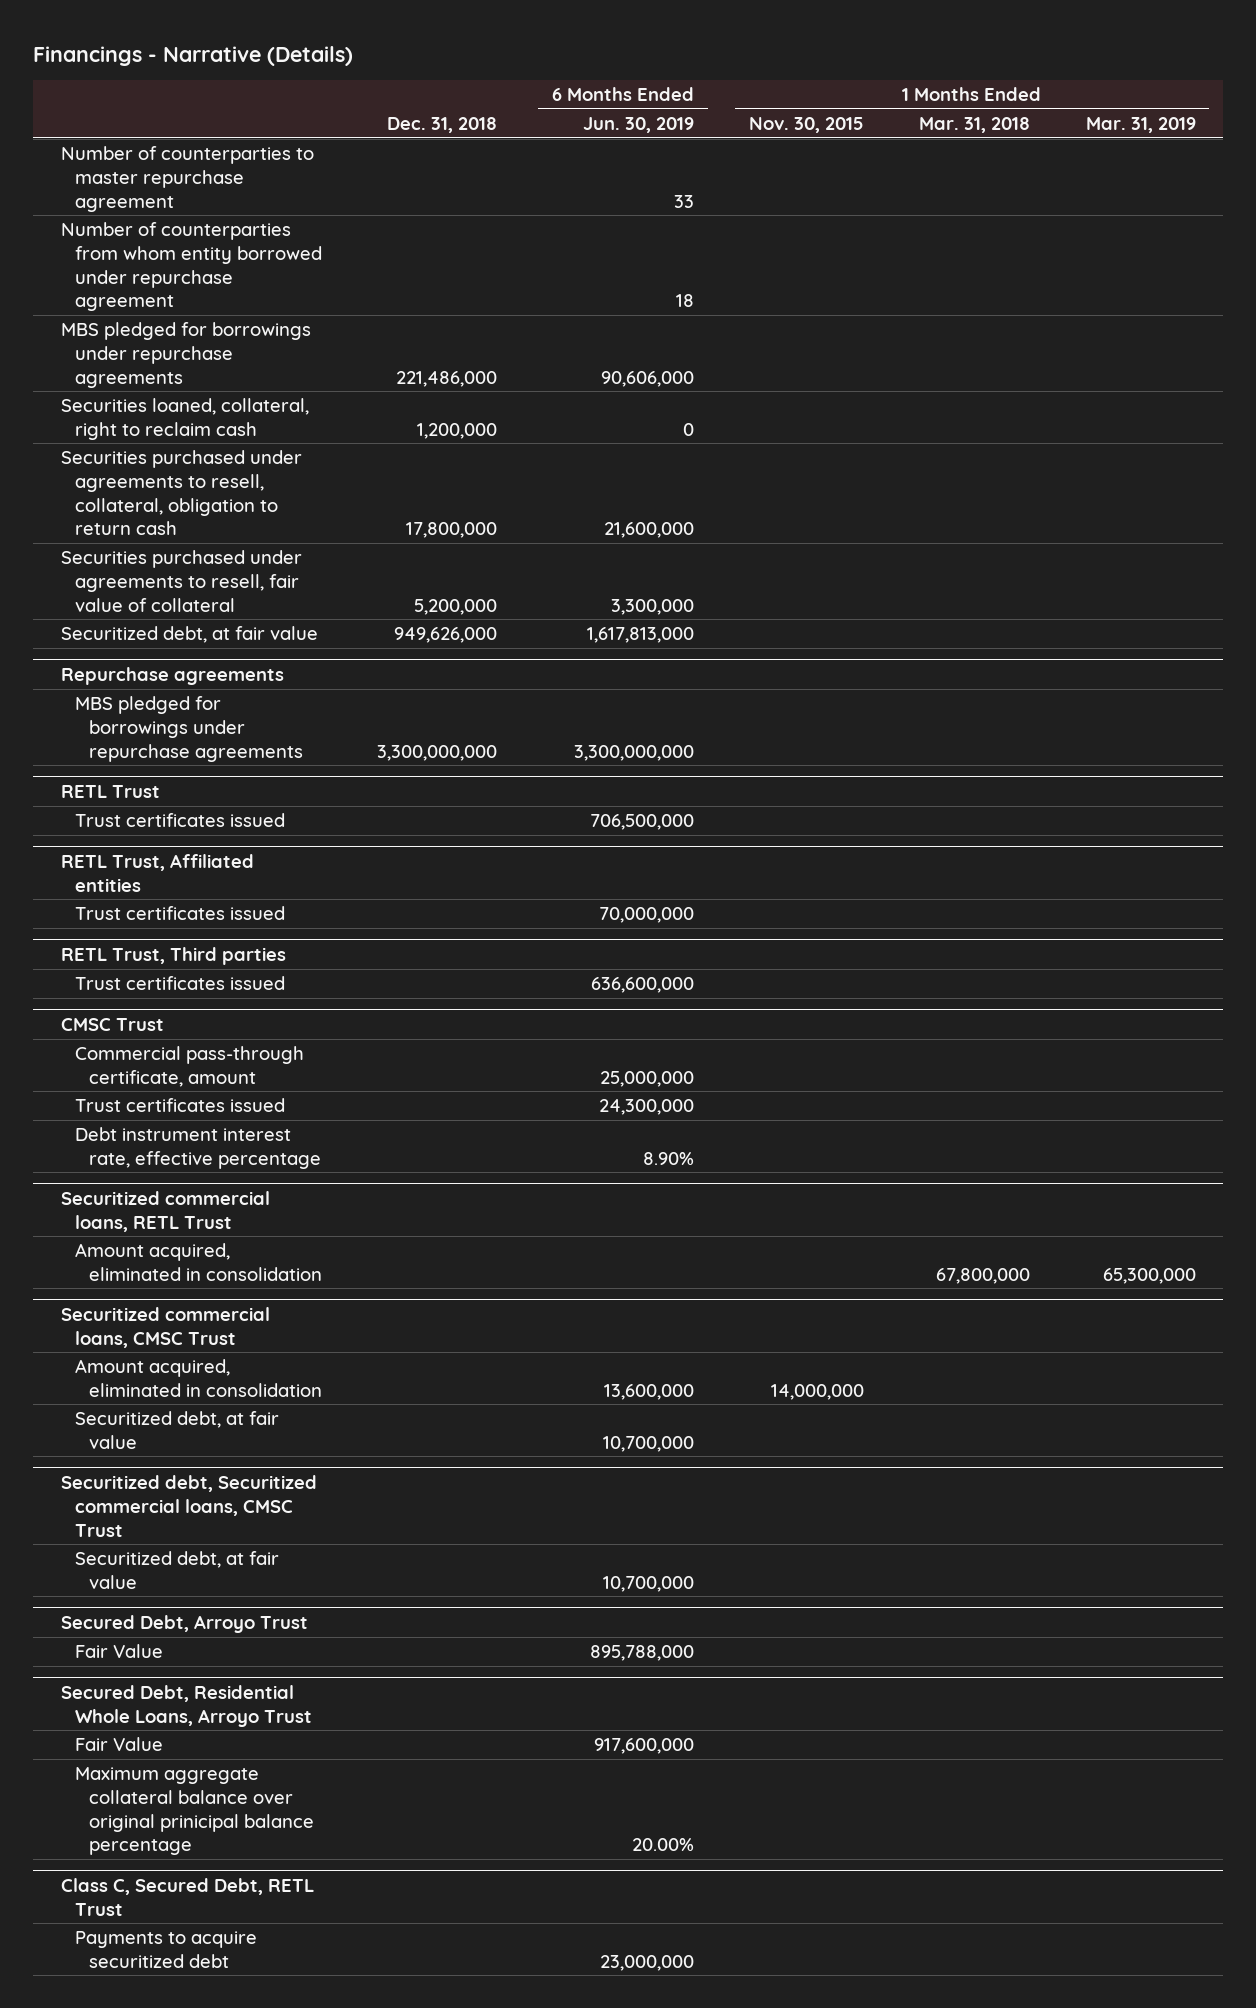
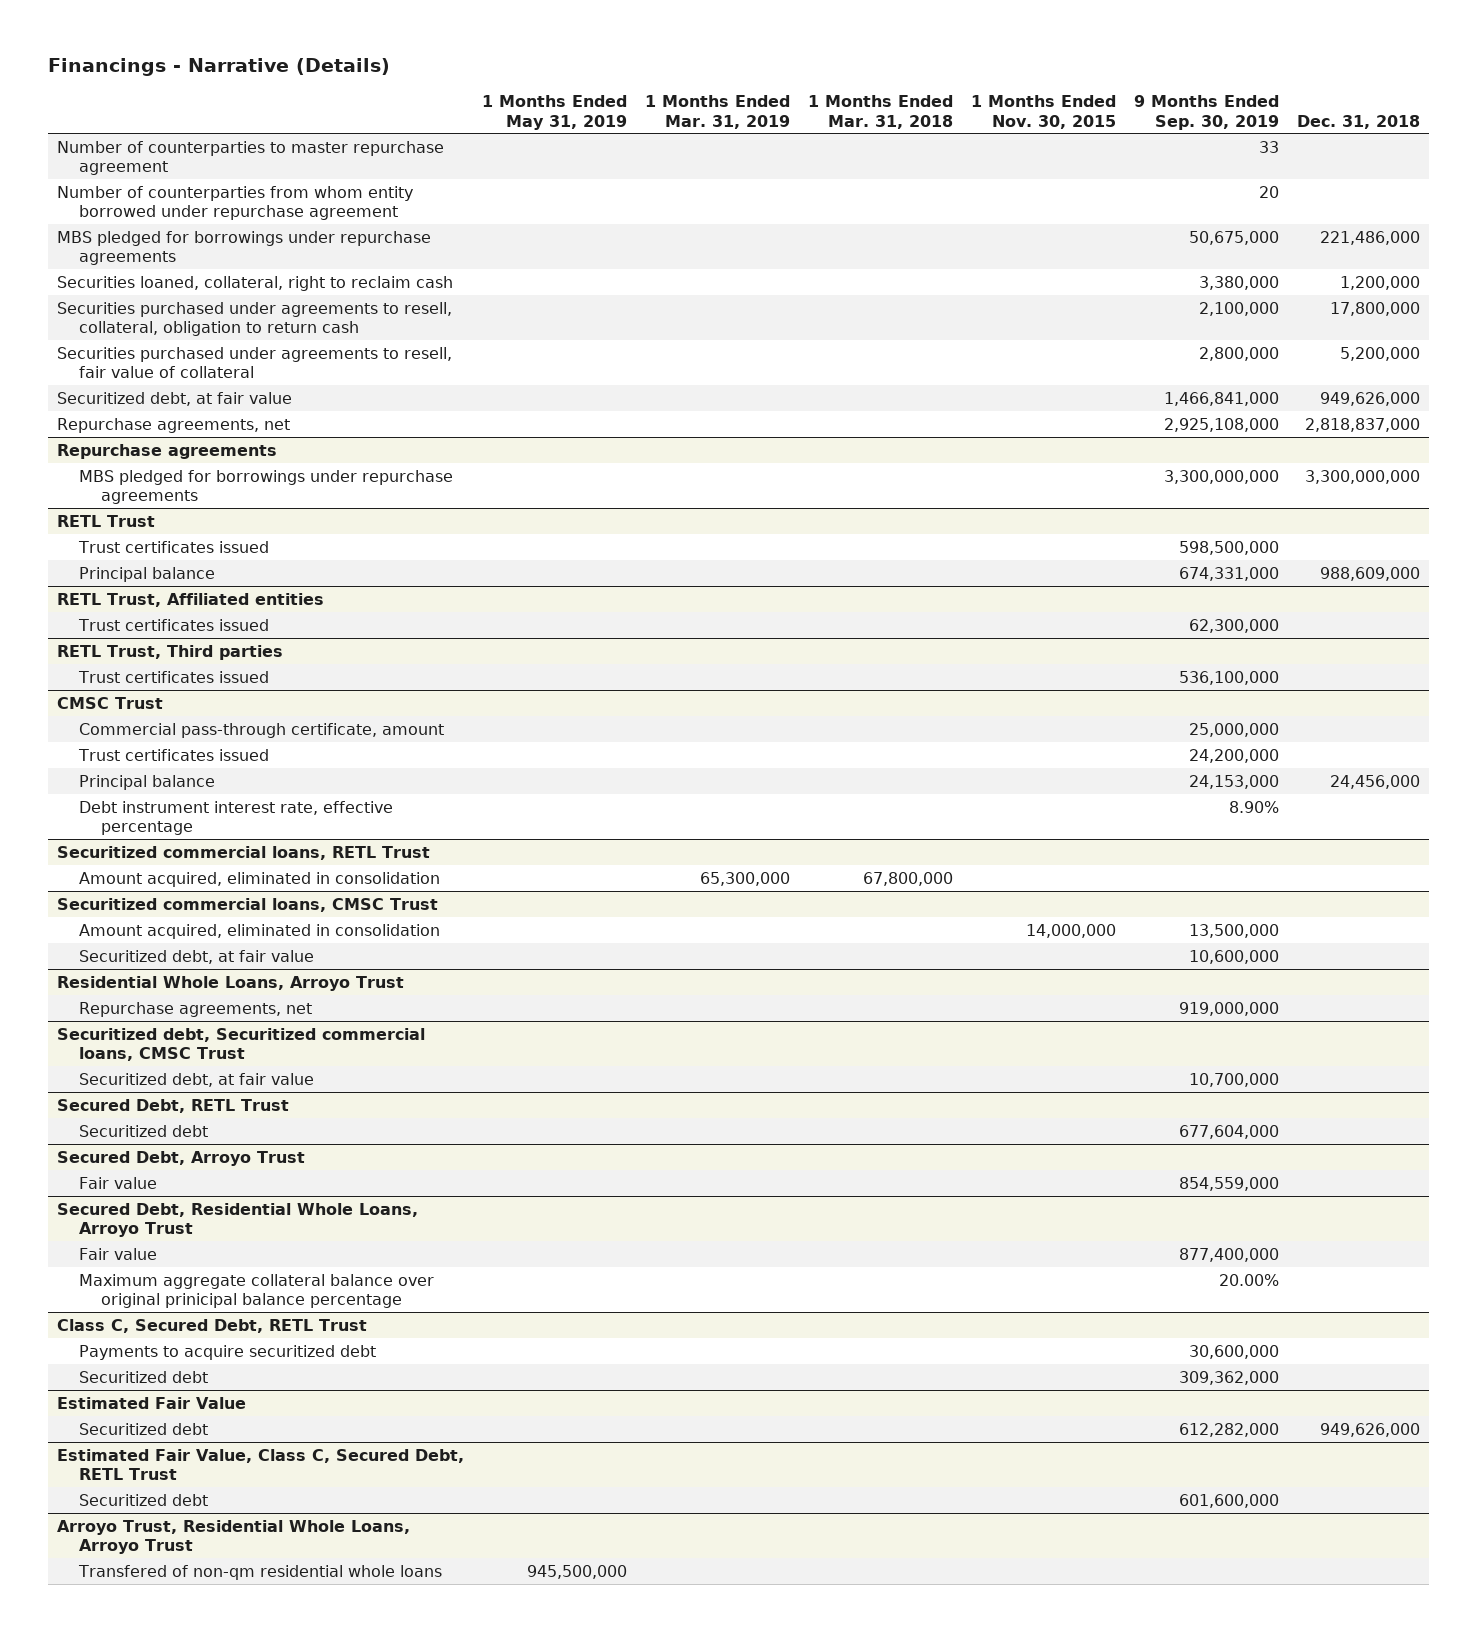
- | Dec. 31, 2018 | 6 Months Ended Jun. 30, 2019 | 1 Months Ended Nov. 30, 2015 | 1 Months Ended Mar. 31, 2018 | 1 Months Ended Mar. 31, 2019
+ | 1 Months Ended May 31, 2019 | 1 Months Ended Mar. 31, 2019 | 1 Months Ended Mar. 31, 2018 | 1 Months Ended Nov. 30, 2015 | 9 Months Ended Sep. 30, 2019 | Dec. 31, 2018
+ Repurchase agreements, net | | | | | 2,925,108,000 | 2,818,837,000
@ RETL Trust
+ Principal balance | | | | | 674,331,000 | 988,609,000
@ CMSC Trust
+ Principal balance | | | | | 24,153,000 | 24,456,000
+ Residential Whole Loans, Arroyo Trust
+ Repurchase agreements, net | | | | | 919,000,000 |
+ Secured Debt, RETL Trust
+ Securitized debt | | | | | 677,604,000 |
@ Secured Debt, Arroyo Trust
- Fair Value | | 895,788,000 | | |
+ Fair value | | | | | 854,559,000 |
@ Secured Debt, Residential Whole Loans, Arroyo Trust
- Fair Value | | 917,600,000 | | |
+ Fair value | | | | | 877,400,000 |
@ Class C, Secured Debt, RETL Trust
+ Securitized debt | | | | | 309,362,000 |
+ Estimated Fair Value
+ Securitized debt | | | | | 612,282,000 | 949,626,000
+ Estimated Fair Value, Class C, Secured Debt, RETL Trust
+ Securitized debt | | | | | 601,600,000 |
+ Arroyo Trust, Residential Whole Loans, Arroyo Trust
+ Transfered of non-qm residential whole loans | 945,500,000 | | | | |

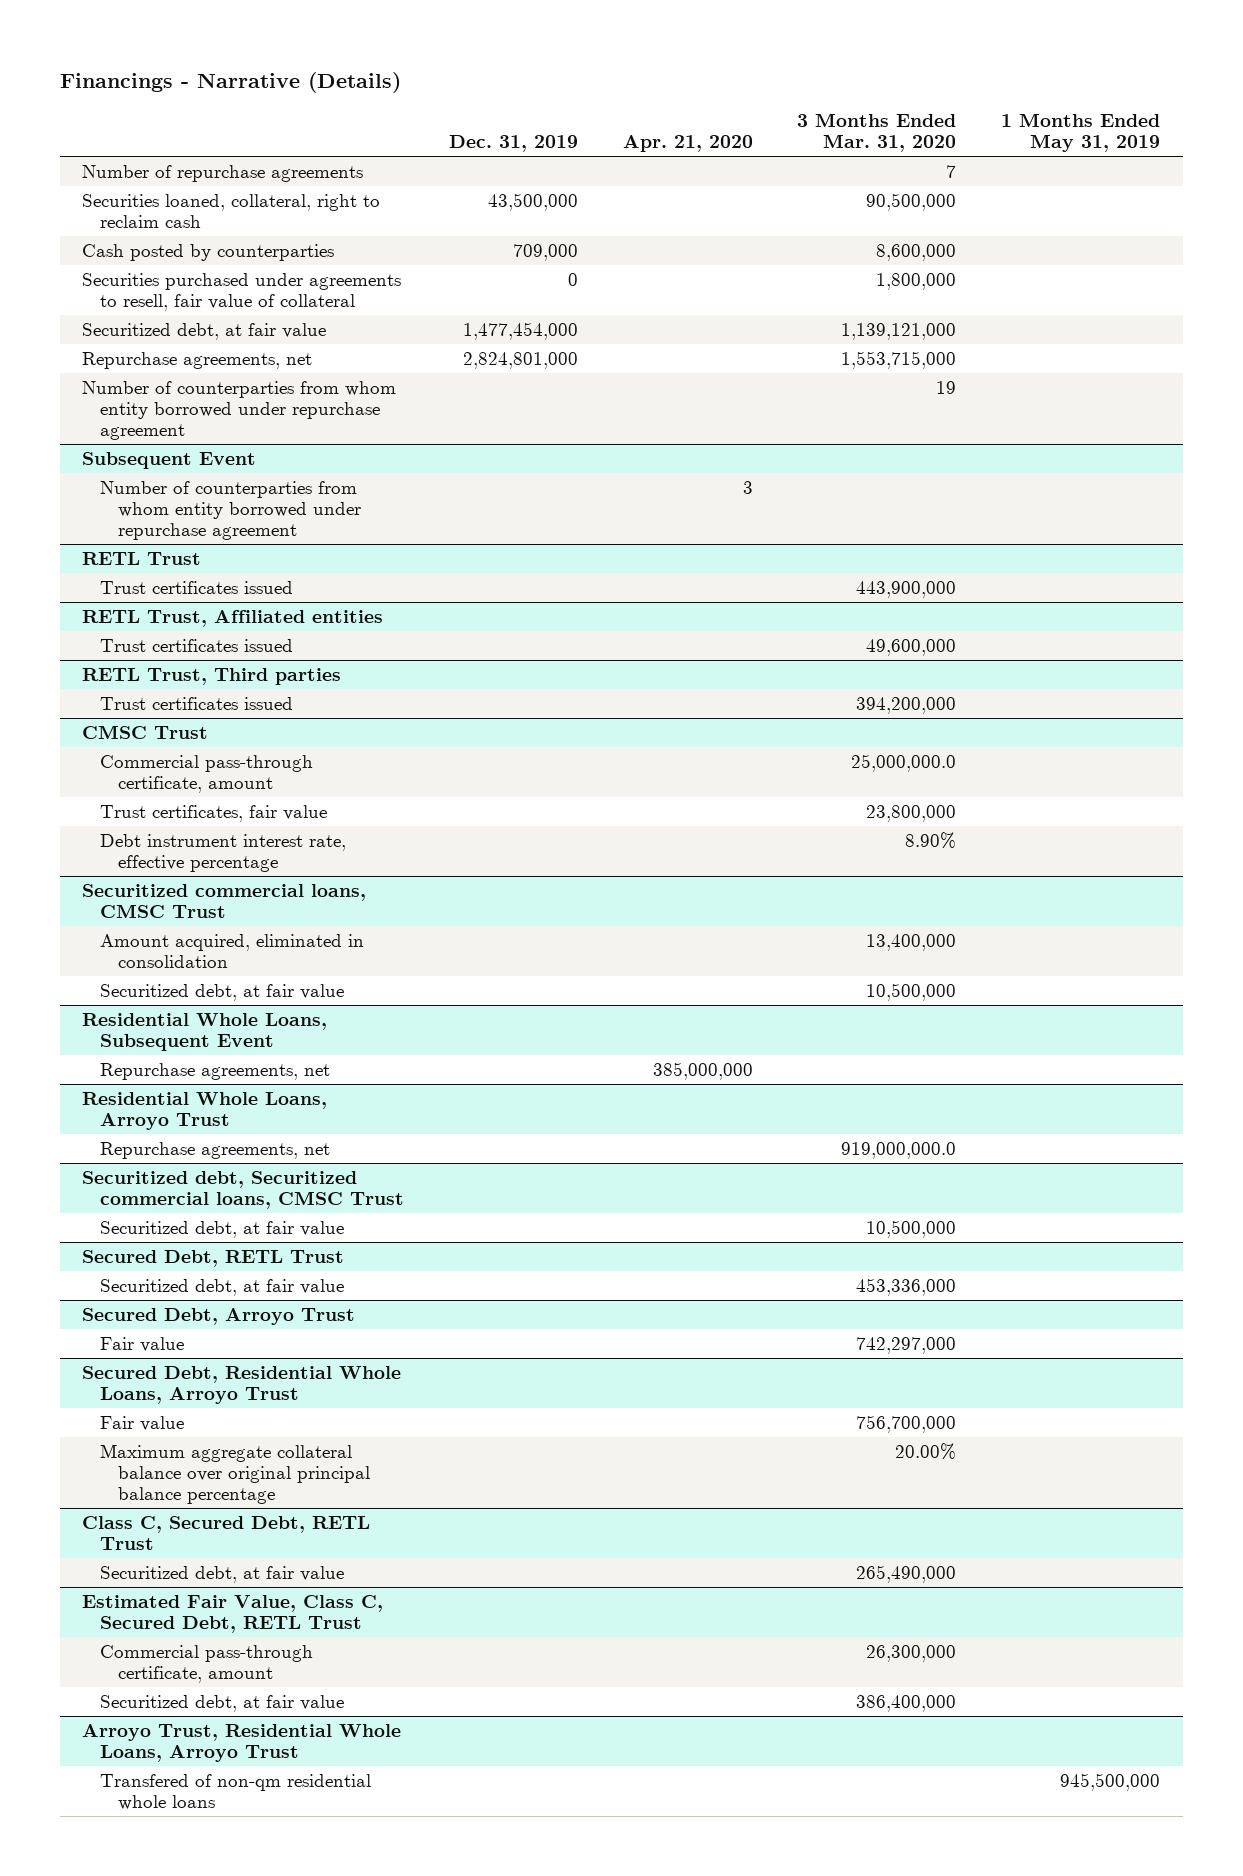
- | 1 Months Ended May 31, 2019 | 1 Months Ended Mar. 31, 2019 | 1 Months Ended Mar. 31, 2018 | 1 Months Ended Nov. 30, 2015 | 9 Months Ended Sep. 30, 2019 | Dec. 31, 2018
+ | Dec. 31, 2019 | Apr. 21, 2020 | 3 Months Ended Mar. 31, 2020 | 1 Months Ended May 31, 2019
- Number of counterparties to master repurchase agreement | | | | | 33 |
- MBS pledged for borrowings under repurchase agreements | | | | | 50,675,000 | 221,486,000
+ Number of repurchase agreements | | | 7 |
- Securities purchased under agreements to resell, collateral, obligation to return cash | | | | | 2,100,000 | 17,800,000
+ Cash posted by counterparties | 709,000 | | 8,600,000 |
- Repurchase agreements
- MBS pledged for borrowings under repurchase agreements | | | | | 3,300,000,000 | 3,300,000,000
moved down: Number of counterparties from whom entity borrowed under repurchase agreement | | | 19 |
+ Subsequent Event
+ Number of counterparties from whom entity borrowed under repurchase agreement | | 3 | |
@ RETL Trust
- Principal balance | | | | | 674,331,000 | 988,609,000
@ CMSC Trust
- Trust certificates issued | | | | | 24,200,000 |
- Principal balance | | | | | 24,153,000 | 24,456,000
+ Trust certificates, fair value | | | 23,800,000 |
- Securitized commercial loans, RETL Trust
- Amount acquired, eliminated in consolidation | | 65,300,000 | 67,800,000 | | |
+ Residential Whole Loans, Subsequent Event
+ Repurchase agreements, net | | 385,000,000 | |
@ Secured Debt, RETL Trust
- Securitized debt | | | | | 677,604,000 |
+ Securitized debt, at fair value | | | 453,336,000 |
@ Secured Debt, Residential Whole Loans, Arroyo Trust
- Maximum aggregate collateral balance over original prinicipal balance percentage | | | | | 20.00% |
+ Maximum aggregate collateral balance over original principal balance percentage | | | 20.00% |
@ Class C, Secured Debt, RETL Trust
- Payments to acquire securitized debt | | | | | 30,600,000 |
- Securitized debt | | | | | 309,362,000 |
- Estimated Fair Value
- Securitized debt | | | | | 612,282,000 | 949,626,000
@ Class C, Secured Debt, RETL Trust
+ Securitized debt, at fair value | | | 265,490,000 |
@ Estimated Fair Value, Class C, Secured Debt, RETL Trust
- Securitized debt | | | | | 601,600,000 |
+ Commercial pass-through certificate, amount | | | 26,300,000 |
+ Securitized debt, at fair value | | | 386,400,000 |

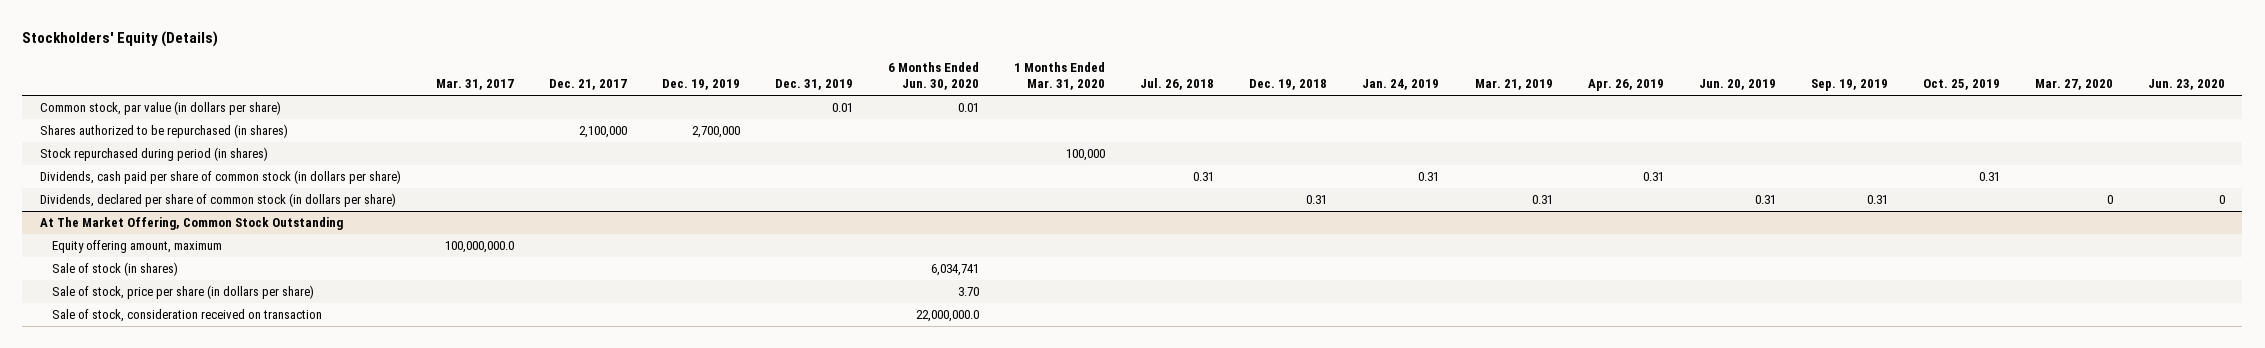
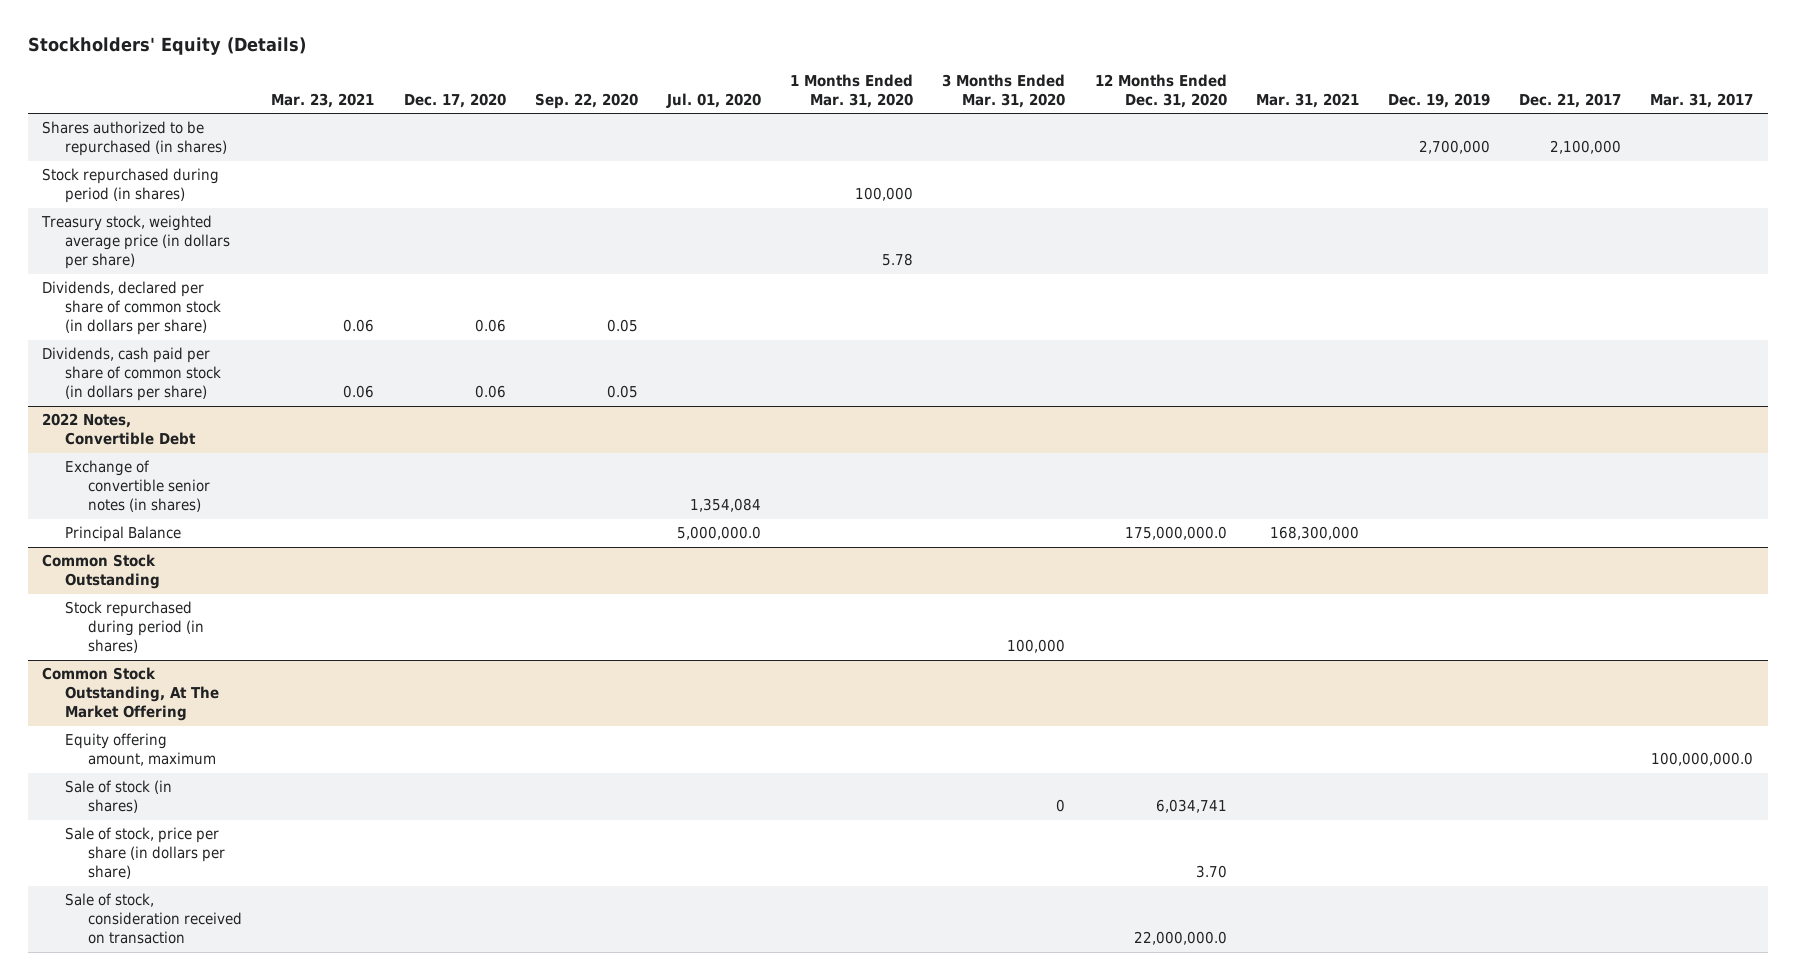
- | Mar. 31, 2017 | Dec. 21, 2017 | Dec. 19, 2019 | Dec. 31, 2019 | 6 Months Ended Jun. 30, 2020 | 1 Months Ended Mar. 31, 2020 | Jul. 26, 2018 | Dec. 19, 2018 | Jan. 24, 2019 | Mar. 21, 2019 | Apr. 26, 2019 | Jun. 20, 2019 | Sep. 19, 2019 | Oct. 25, 2019 | Mar. 27, 2020 | Jun. 23, 2020
+ | Mar. 23, 2021 | Dec. 17, 2020 | Sep. 22, 2020 | Jul. 01, 2020 | 1 Months Ended Mar. 31, 2020 | 3 Months Ended Mar. 31, 2020 | 12 Months Ended Dec. 31, 2020 | Mar. 31, 2021 | Dec. 19, 2019 | Dec. 21, 2017 | Mar. 31, 2017
- Common stock, par value (in dollars per share) | | | | 0.01 | 0.01 | | | | | | | | | | |
+ Treasury stock, weighted average price (in dollars per share) | | | | | 5.78 | | | | | |
- At The Market Offering, Common Stock Outstanding
moved down: Dividends, cash paid per share of common stock (in dollars per share) | 0.06 | 0.06 | 0.05 | | | | | | | |
+ 2022 Notes, Convertible Debt
+ Exchange of convertible senior notes (in shares) | | | | 1,354,084 | | | | | | |
+ Principal Balance | | | | 5,000,000.0 | | | 175,000,000.0 | 168,300,000 | | |
+ Common Stock Outstanding
+ Stock repurchased during period (in shares) | | | | | | 100,000 | | | | |
+ Common Stock Outstanding, At The Market Offering

